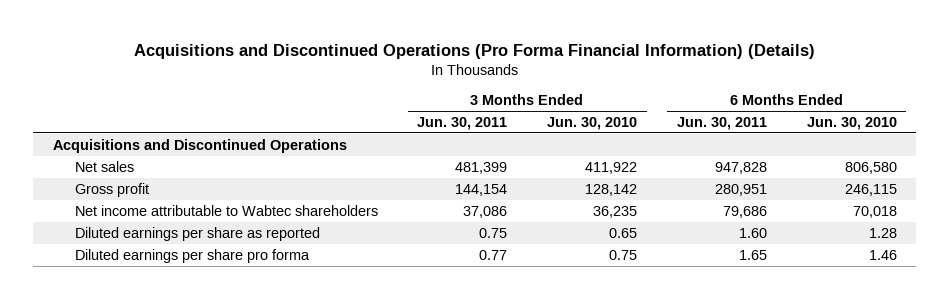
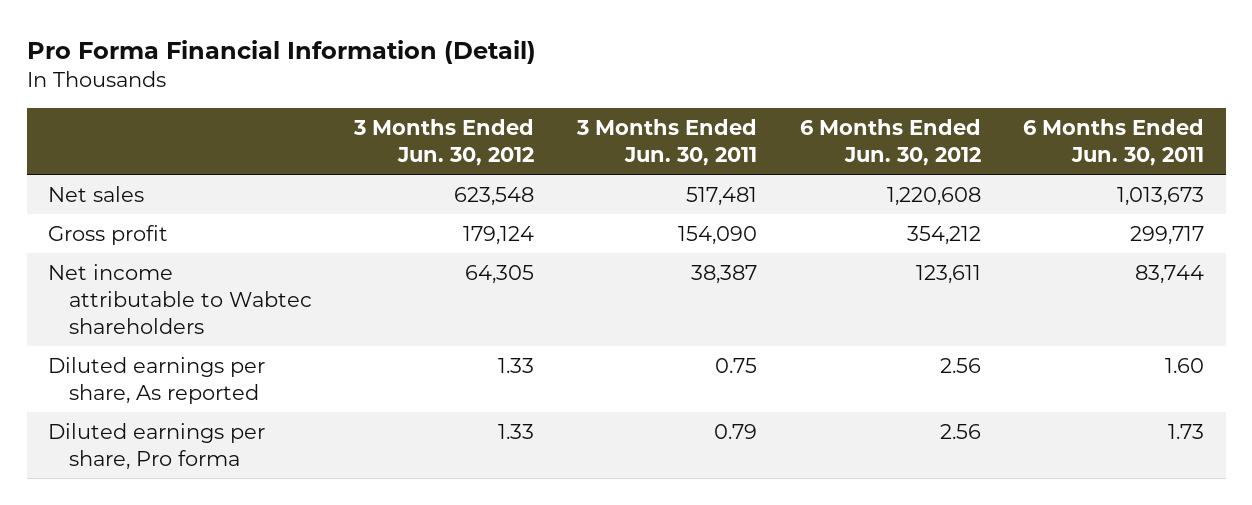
- Acquisitions and Discontinued Operations (Pro Forma Financial Information) (Details)
+ Pro Forma Financial Information (Detail)
- | 3 Months Ended Jun. 30, 2011 | 3 Months Ended Jun. 30, 2010 | 6 Months Ended Jun. 30, 2011 | 6 Months Ended Jun. 30, 2010
+ | 3 Months Ended Jun. 30, 2012 | 3 Months Ended Jun. 30, 2011 | 6 Months Ended Jun. 30, 2012 | 6 Months Ended Jun. 30, 2011
- Acquisitions and Discontinued Operations
- Net sales | 481,399 | 411,922 | 947,828 | 806,580
- Gross profit | 144,154 | 128,142 | 280,951 | 246,115
- Net income attributable to Wabtec shareholders | 37,086 | 36,235 | 79,686 | 70,018
- Diluted earnings per share as reported | 0.75 | 0.65 | 1.60 | 1.28
- Diluted earnings per share pro forma | 0.77 | 0.75 | 1.65 | 1.46
+ Net sales | 623,548 | 517,481 | 1,220,608 | 1,013,673
+ Gross profit | 179,124 | 154,090 | 354,212 | 299,717
+ Net income attributable to Wabtec shareholders | 64,305 | 38,387 | 123,611 | 83,744
+ Diluted earnings per share, As reported | 1.33 | 0.75 | 2.56 | 1.60
+ Diluted earnings per share, Pro forma | 1.33 | 0.79 | 2.56 | 1.73

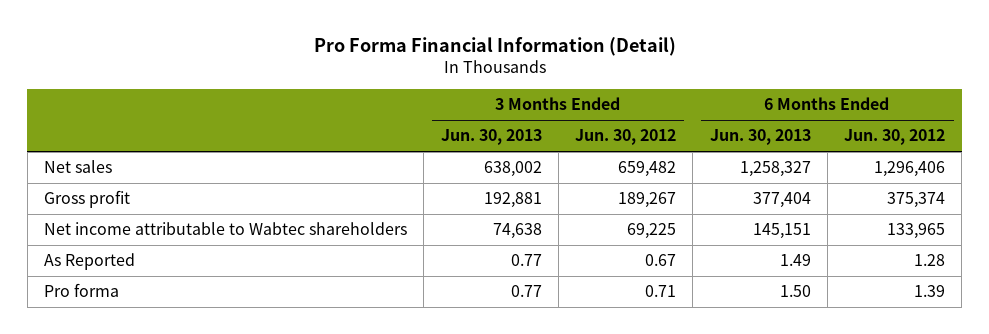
- | 3 Months Ended Jun. 30, 2012 | 3 Months Ended Jun. 30, 2011 | 6 Months Ended Jun. 30, 2012 | 6 Months Ended Jun. 30, 2011
+ | 3 Months Ended Jun. 30, 2013 | 3 Months Ended Jun. 30, 2012 | 6 Months Ended Jun. 30, 2013 | 6 Months Ended Jun. 30, 2012
- Net sales | 623,548 | 517,481 | 1,220,608 | 1,013,673
- Gross profit | 179,124 | 154,090 | 354,212 | 299,717
- Net income attributable to Wabtec shareholders | 64,305 | 38,387 | 123,611 | 83,744
- Diluted earnings per share, As reported | 1.33 | 0.75 | 2.56 | 1.60
- Diluted earnings per share, Pro forma | 1.33 | 0.79 | 2.56 | 1.73
+ Net sales | 638,002 | 659,482 | 1,258,327 | 1,296,406
+ Gross profit | 192,881 | 189,267 | 377,404 | 375,374
+ Net income attributable to Wabtec shareholders | 74,638 | 69,225 | 145,151 | 133,965
+ As Reported | 0.77 | 0.67 | 1.49 | 1.28
+ Pro forma | 0.77 | 0.71 | 1.50 | 1.39

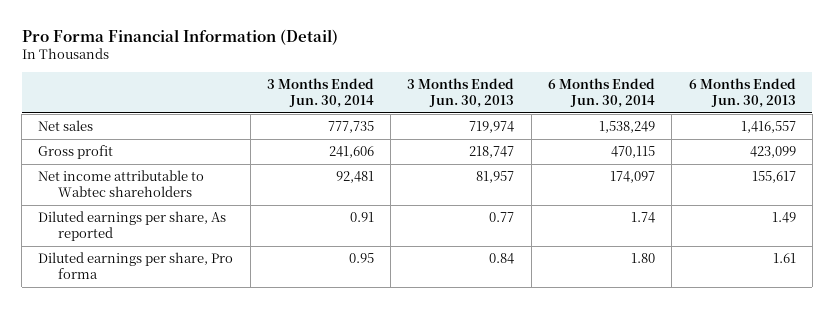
- | 3 Months Ended Jun. 30, 2013 | 3 Months Ended Jun. 30, 2012 | 6 Months Ended Jun. 30, 2013 | 6 Months Ended Jun. 30, 2012
+ | 3 Months Ended Jun. 30, 2014 | 3 Months Ended Jun. 30, 2013 | 6 Months Ended Jun. 30, 2014 | 6 Months Ended Jun. 30, 2013
- Net sales | 638,002 | 659,482 | 1,258,327 | 1,296,406
- Gross profit | 192,881 | 189,267 | 377,404 | 375,374
- Net income attributable to Wabtec shareholders | 74,638 | 69,225 | 145,151 | 133,965
- As Reported | 0.77 | 0.67 | 1.49 | 1.28
- Pro forma | 0.77 | 0.71 | 1.50 | 1.39
+ Net sales | 777,735 | 719,974 | 1,538,249 | 1,416,557
+ Gross profit | 241,606 | 218,747 | 470,115 | 423,099
+ Net income attributable to Wabtec shareholders | 92,481 | 81,957 | 174,097 | 155,617
+ Diluted earnings per share, As reported | 0.91 | 0.77 | 1.74 | 1.49
+ Diluted earnings per share, Pro forma | 0.95 | 0.84 | 1.80 | 1.61

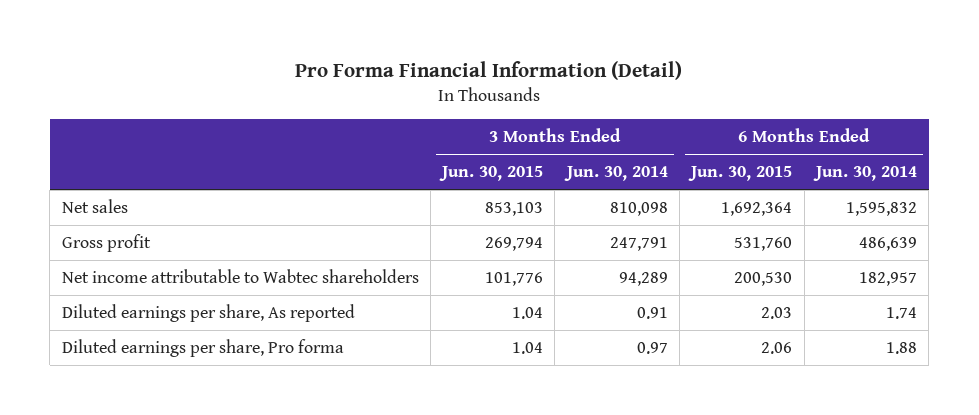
- | 3 Months Ended Jun. 30, 2014 | 3 Months Ended Jun. 30, 2013 | 6 Months Ended Jun. 30, 2014 | 6 Months Ended Jun. 30, 2013
+ | 3 Months Ended Jun. 30, 2015 | 3 Months Ended Jun. 30, 2014 | 6 Months Ended Jun. 30, 2015 | 6 Months Ended Jun. 30, 2014
- Net sales | 777,735 | 719,974 | 1,538,249 | 1,416,557
- Gross profit | 241,606 | 218,747 | 470,115 | 423,099
- Net income attributable to Wabtec shareholders | 92,481 | 81,957 | 174,097 | 155,617
+ Net sales | 853,103 | 810,098 | 1,692,364 | 1,595,832
+ Gross profit | 269,794 | 247,791 | 531,760 | 486,639
+ Net income attributable to Wabtec shareholders | 101,776 | 94,289 | 200,530 | 182,957
- Diluted earnings per share, Pro forma | 0.95 | 0.84 | 1.80 | 1.61
+ Diluted earnings per share, Pro forma | 1.04 | 0.97 | 2.06 | 1.88

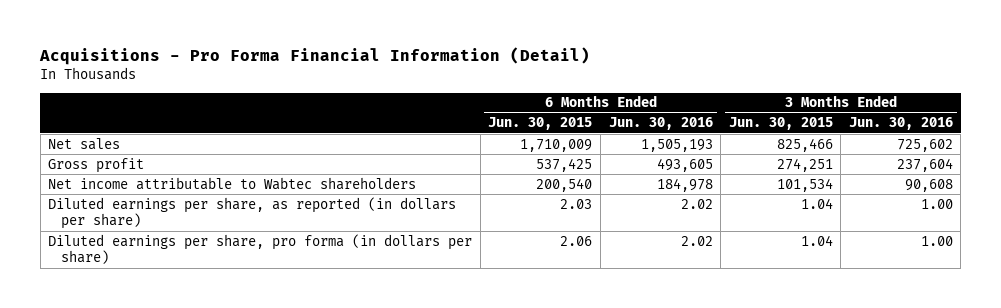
- Pro Forma Financial Information (Detail)
+ Acquisitions - Pro Forma Financial Information (Detail)
- | 3 Months Ended Jun. 30, 2015 | 3 Months Ended Jun. 30, 2014 | 6 Months Ended Jun. 30, 2015 | 6 Months Ended Jun. 30, 2014
+ | 6 Months Ended Jun. 30, 2015 | 6 Months Ended Jun. 30, 2016 | 3 Months Ended Jun. 30, 2015 | 3 Months Ended Jun. 30, 2016
- Net sales | 853,103 | 810,098 | 1,692,364 | 1,595,832
- Gross profit | 269,794 | 247,791 | 531,760 | 486,639
- Net income attributable to Wabtec shareholders | 101,776 | 94,289 | 200,530 | 182,957
- Diluted earnings per share, As reported | 1.04 | 0.91 | 2.03 | 1.74
- Diluted earnings per share, Pro forma | 1.04 | 0.97 | 2.06 | 1.88
+ Net sales | 1,710,009 | 1,505,193 | 825,466 | 725,602
+ Gross profit | 537,425 | 493,605 | 274,251 | 237,604
+ Net income attributable to Wabtec shareholders | 200,540 | 184,978 | 101,534 | 90,608
+ Diluted earnings per share, as reported (in dollars per share) | 2.03 | 2.02 | 1.04 | 1.00
+ Diluted earnings per share, pro forma (in dollars per share) | 2.06 | 2.02 | 1.04 | 1.00

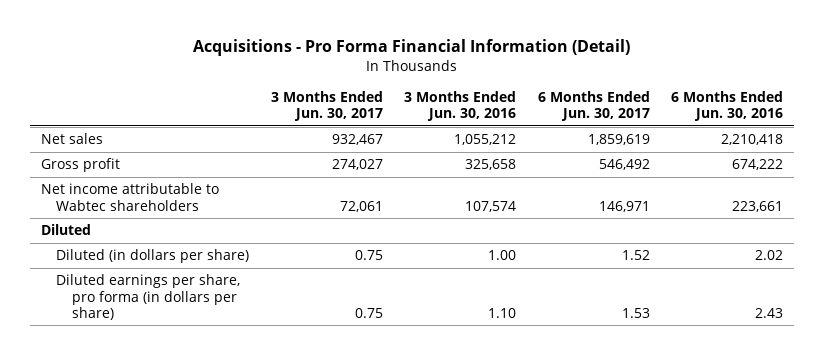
- | 6 Months Ended Jun. 30, 2015 | 6 Months Ended Jun. 30, 2016 | 3 Months Ended Jun. 30, 2015 | 3 Months Ended Jun. 30, 2016
+ | 3 Months Ended Jun. 30, 2017 | 3 Months Ended Jun. 30, 2016 | 6 Months Ended Jun. 30, 2017 | 6 Months Ended Jun. 30, 2016
- Net sales | 1,710,009 | 1,505,193 | 825,466 | 725,602
- Gross profit | 537,425 | 493,605 | 274,251 | 237,604
- Net income attributable to Wabtec shareholders | 200,540 | 184,978 | 101,534 | 90,608
- Diluted earnings per share, as reported (in dollars per share) | 2.03 | 2.02 | 1.04 | 1.00
- Diluted earnings per share, pro forma (in dollars per share) | 2.06 | 2.02 | 1.04 | 1.00
+ Net sales | 932,467 | 1,055,212 | 1,859,619 | 2,210,418
+ Gross profit | 274,027 | 325,658 | 546,492 | 674,222
+ Net income attributable to Wabtec shareholders | 72,061 | 107,574 | 146,971 | 223,661
+ Diluted
+ Diluted (in dollars per share) | 0.75 | 1.00 | 1.52 | 2.02
+ Diluted earnings per share, pro forma (in dollars per share) | 0.75 | 1.10 | 1.53 | 2.43

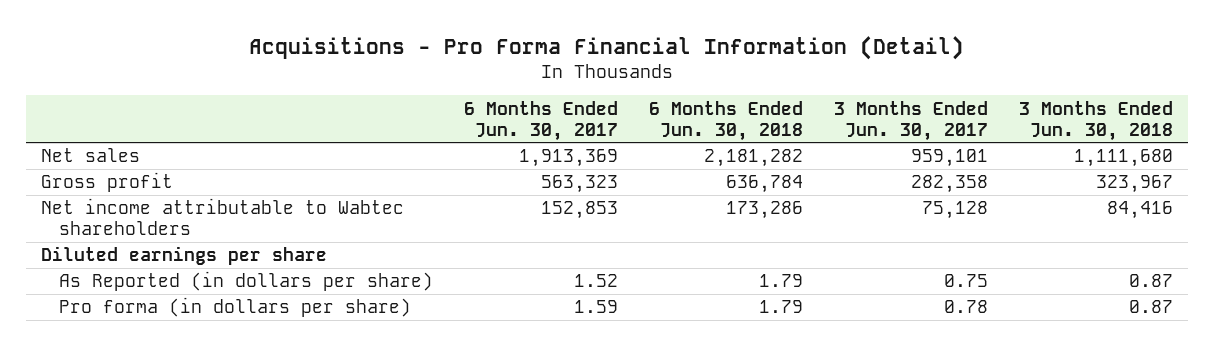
- | 3 Months Ended Jun. 30, 2017 | 3 Months Ended Jun. 30, 2016 | 6 Months Ended Jun. 30, 2017 | 6 Months Ended Jun. 30, 2016
+ | 6 Months Ended Jun. 30, 2017 | 6 Months Ended Jun. 30, 2018 | 3 Months Ended Jun. 30, 2017 | 3 Months Ended Jun. 30, 2018
- Net sales | 932,467 | 1,055,212 | 1,859,619 | 2,210,418
- Gross profit | 274,027 | 325,658 | 546,492 | 674,222
- Net income attributable to Wabtec shareholders | 72,061 | 107,574 | 146,971 | 223,661
- Diluted
- Diluted (in dollars per share) | 0.75 | 1.00 | 1.52 | 2.02
- Diluted earnings per share, pro forma (in dollars per share) | 0.75 | 1.10 | 1.53 | 2.43
+ Net sales | 1,913,369 | 2,181,282 | 959,101 | 1,111,680
+ Gross profit | 563,323 | 636,784 | 282,358 | 323,967
+ Net income attributable to Wabtec shareholders | 152,853 | 173,286 | 75,128 | 84,416
+ Diluted earnings per share
+ As Reported (in dollars per share) | 1.52 | 1.79 | 0.75 | 0.87
+ Pro forma (in dollars per share) | 1.59 | 1.79 | 0.78 | 0.87

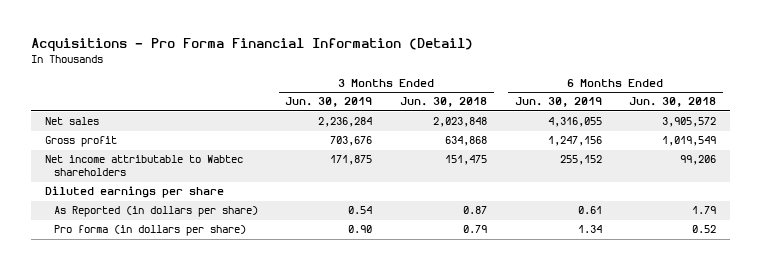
- | 6 Months Ended Jun. 30, 2017 | 6 Months Ended Jun. 30, 2018 | 3 Months Ended Jun. 30, 2017 | 3 Months Ended Jun. 30, 2018
+ | 3 Months Ended Jun. 30, 2019 | 3 Months Ended Jun. 30, 2018 | 6 Months Ended Jun. 30, 2019 | 6 Months Ended Jun. 30, 2018
- Net sales | 1,913,369 | 2,181,282 | 959,101 | 1,111,680
- Gross profit | 563,323 | 636,784 | 282,358 | 323,967
- Net income attributable to Wabtec shareholders | 152,853 | 173,286 | 75,128 | 84,416
+ Net sales | 2,236,284 | 2,023,848 | 4,316,055 | 3,905,572
+ Gross profit | 703,676 | 634,868 | 1,247,156 | 1,019,549
+ Net income attributable to Wabtec shareholders | 171,875 | 151,475 | 255,152 | 99,206
- Pro forma (in dollars per share) | 1.59 | 1.79 | 0.78 | 0.87
+ Pro forma (in dollars per share) | 0.90 | 0.79 | 1.34 | 0.52

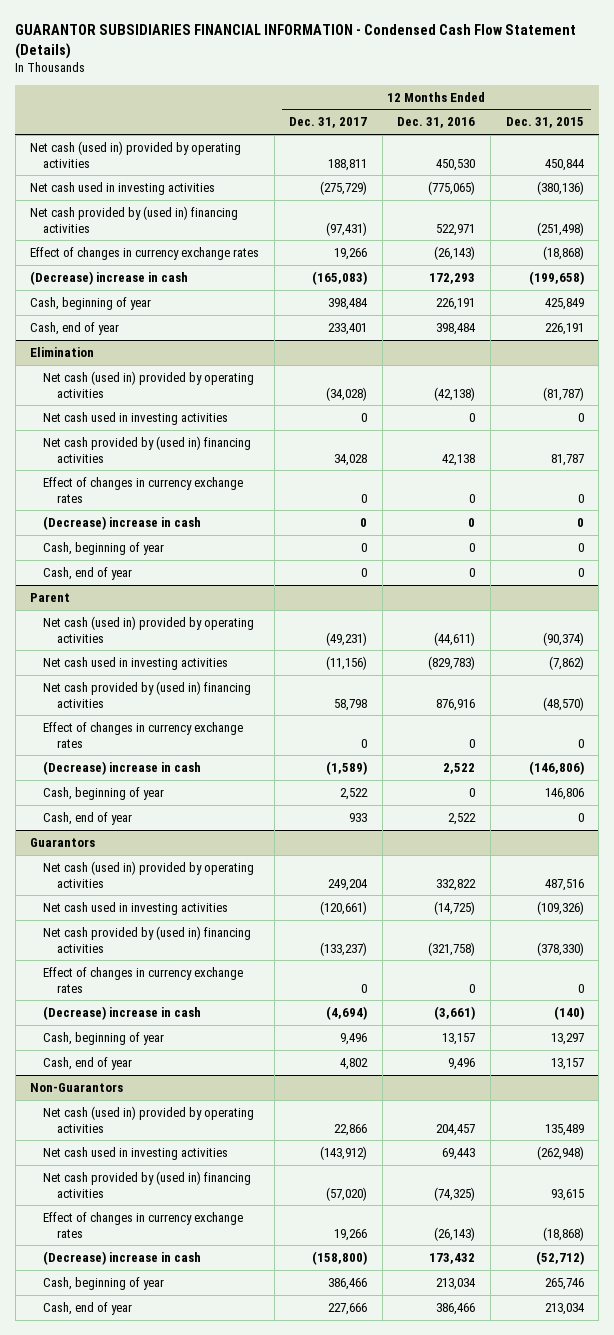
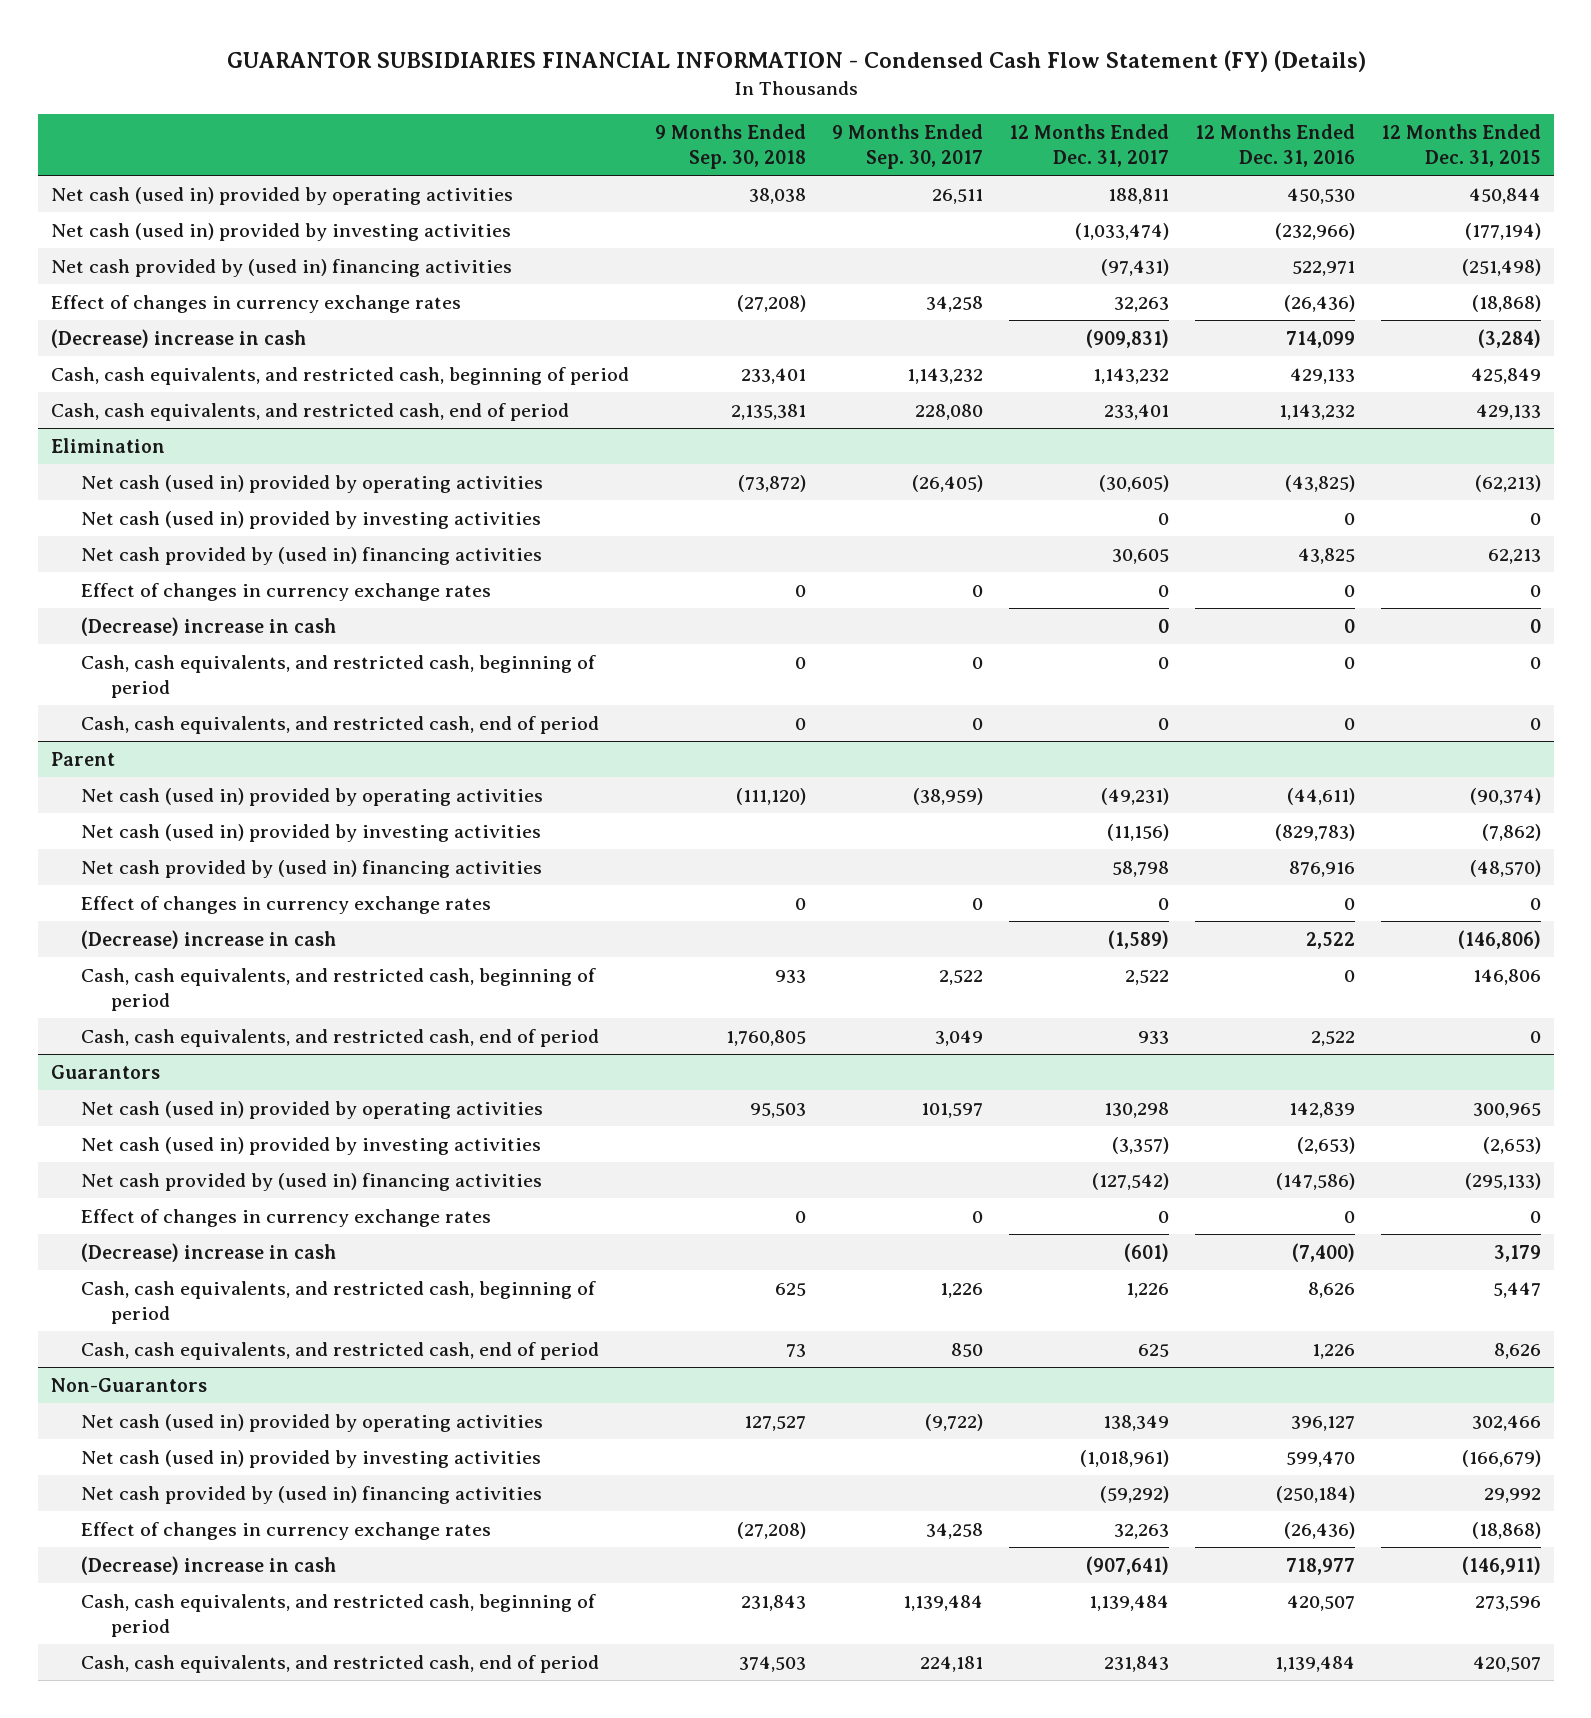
- GUARANTOR SUBSIDIARIES FINANCIAL INFORMATION - Condensed Cash Flow Statement (Details)
+ GUARANTOR SUBSIDIARIES FINANCIAL INFORMATION - Condensed Cash Flow Statement (FY) (Details)
- | 12 Months Ended Dec. 31, 2017 | 12 Months Ended Dec. 31, 2016 | 12 Months Ended Dec. 31, 2015
+ | 9 Months Ended Sep. 30, 2018 | 9 Months Ended Sep. 30, 2017 | 12 Months Ended Dec. 31, 2017 | 12 Months Ended Dec. 31, 2016 | 12 Months Ended Dec. 31, 2015
- Net cash used in investing activities | (275,729) | (775,065) | (380,136)
+ Net cash (used in) provided by investing activities | | | (1,033,474) | (232,966) | (177,194)
- Effect of changes in currency exchange rates | 19,266 | (26,143) | (18,868)
- (Decrease) increase in cash | (165,083) | 172,293 | (199,658)
- Cash, beginning of year | 398,484 | 226,191 | 425,849
- Cash, end of year | 233,401 | 398,484 | 226,191
+ Effect of changes in currency exchange rates | (27,208) | 34,258 | 32,263 | (26,436) | (18,868)
+ (Decrease) increase in cash | | | (909,831) | 714,099 | (3,284)
+ Cash, cash equivalents, and restricted cash, beginning of period | 233,401 | 1,143,232 | 1,143,232 | 429,133 | 425,849
+ Cash, cash equivalents, and restricted cash, end of period | 2,135,381 | 228,080 | 233,401 | 1,143,232 | 429,133
@ Elimination
- Net cash (used in) provided by operating activities | (34,028) | (42,138) | (81,787)
- Net cash used in investing activities | 0 | 0 | 0
- Net cash provided by (used in) financing activities | 34,028 | 42,138 | 81,787
+ Net cash (used in) provided by operating activities | (73,872) | (26,405) | (30,605) | (43,825) | (62,213)
+ Net cash (used in) provided by investing activities | | | 0 | 0 | 0
+ Net cash provided by (used in) financing activities | | | 30,605 | 43,825 | 62,213
- Cash, beginning of year | 0 | 0 | 0
- Cash, end of year | 0 | 0 | 0
+ Cash, cash equivalents, and restricted cash, beginning of period | 0 | 0 | 0 | 0 | 0
+ Cash, cash equivalents, and restricted cash, end of period | 0 | 0 | 0 | 0 | 0
@ Parent
- Net cash used in investing activities | (11,156) | (829,783) | (7,862)
+ Net cash (used in) provided by investing activities | | | (11,156) | (829,783) | (7,862)
- Cash, beginning of year | 2,522 | 0 | 146,806
- Cash, end of year | 933 | 2,522 | 0
+ Cash, cash equivalents, and restricted cash, beginning of period | 933 | 2,522 | 2,522 | 0 | 146,806
+ Cash, cash equivalents, and restricted cash, end of period | 1,760,805 | 3,049 | 933 | 2,522 | 0
@ Guarantors
- Net cash (used in) provided by operating activities | 249,204 | 332,822 | 487,516
- Net cash used in investing activities | (120,661) | (14,725) | (109,326)
- Net cash provided by (used in) financing activities | (133,237) | (321,758) | (378,330)
+ Net cash (used in) provided by operating activities | 95,503 | 101,597 | 130,298 | 142,839 | 300,965
+ Net cash (used in) provided by investing activities | | | (3,357) | (2,653) | (2,653)
+ Net cash provided by (used in) financing activities | | | (127,542) | (147,586) | (295,133)
- (Decrease) increase in cash | (4,694) | (3,661) | (140)
- Cash, beginning of year | 9,496 | 13,157 | 13,297
- Cash, end of year | 4,802 | 9,496 | 13,157
+ (Decrease) increase in cash | | | (601) | (7,400) | 3,179
+ Cash, cash equivalents, and restricted cash, beginning of period | 625 | 1,226 | 1,226 | 8,626 | 5,447
+ Cash, cash equivalents, and restricted cash, end of period | 73 | 850 | 625 | 1,226 | 8,626
@ Non-Guarantors
- Net cash (used in) provided by operating activities | 22,866 | 204,457 | 135,489
- Net cash used in investing activities | (143,912) | 69,443 | (262,948)
- Net cash provided by (used in) financing activities | (57,020) | (74,325) | 93,615
- Effect of changes in currency exchange rates | 19,266 | (26,143) | (18,868)
- (Decrease) increase in cash | (158,800) | 173,432 | (52,712)
- Cash, beginning of year | 386,466 | 213,034 | 265,746
- Cash, end of year | 227,666 | 386,466 | 213,034
+ Net cash (used in) provided by operating activities | 127,527 | (9,722) | 138,349 | 396,127 | 302,466
+ Net cash (used in) provided by investing activities | | | (1,018,961) | 599,470 | (166,679)
+ Net cash provided by (used in) financing activities | | | (59,292) | (250,184) | 29,992
+ Effect of changes in currency exchange rates | (27,208) | 34,258 | 32,263 | (26,436) | (18,868)
+ (Decrease) increase in cash | | | (907,641) | 718,977 | (146,911)
+ Cash, cash equivalents, and restricted cash, beginning of period | 231,843 | 1,139,484 | 1,139,484 | 420,507 | 273,596
+ Cash, cash equivalents, and restricted cash, end of period | 374,503 | 224,181 | 231,843 | 1,139,484 | 420,507

